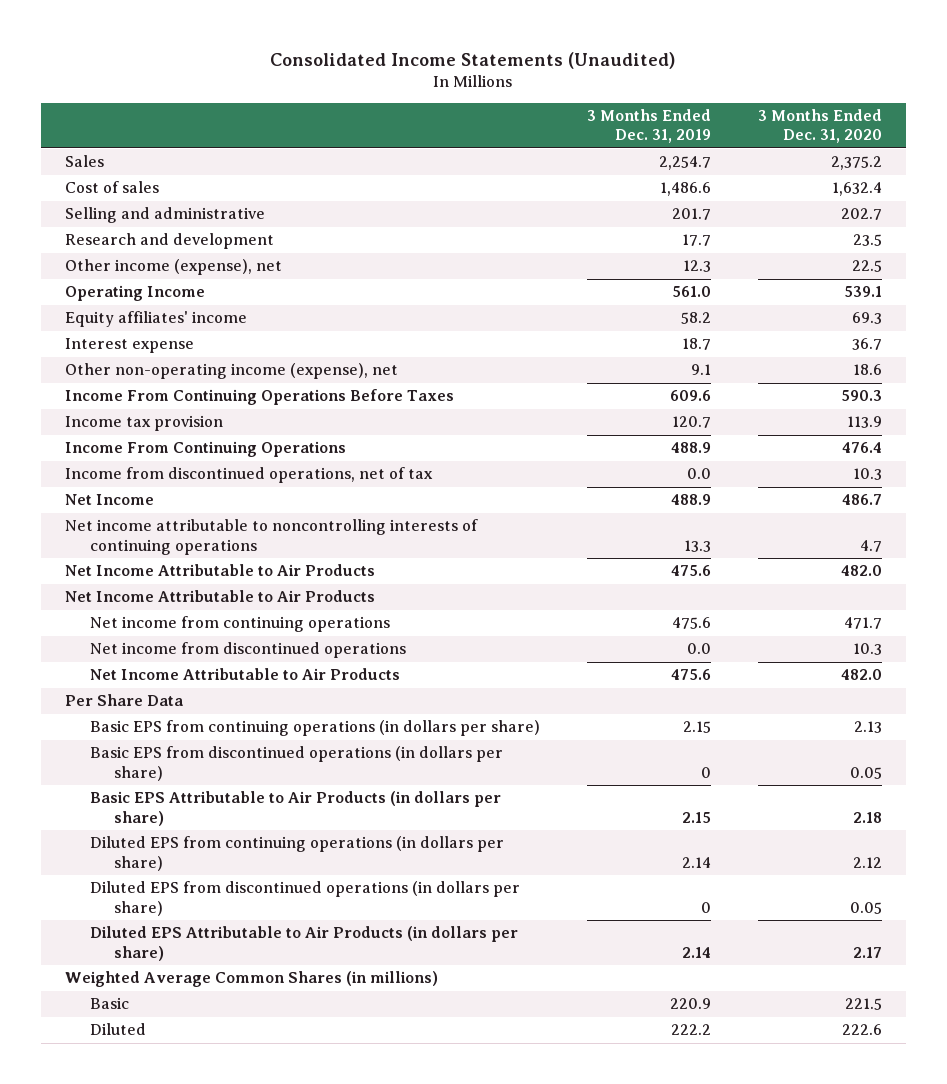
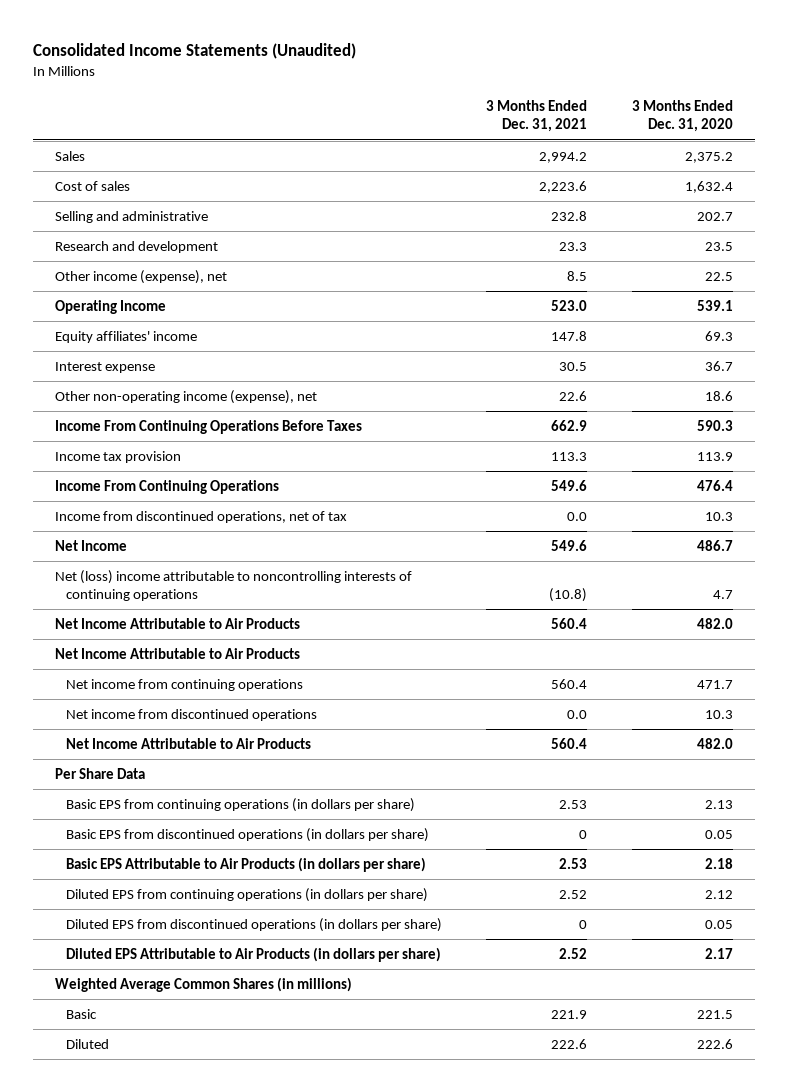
- | 3 Months Ended Dec. 31, 2019 | 3 Months Ended Dec. 31, 2020
+ | 3 Months Ended Dec. 31, 2021 | 3 Months Ended Dec. 31, 2020
- Net income attributable to noncontrolling interests of continuing operations | 13.3 | 4.7
+ Net (loss) income attributable to noncontrolling interests of continuing operations | (10.8) | 4.7

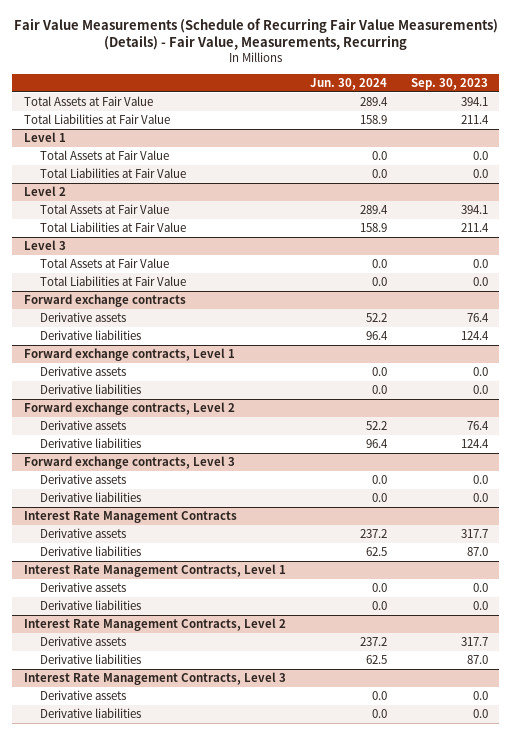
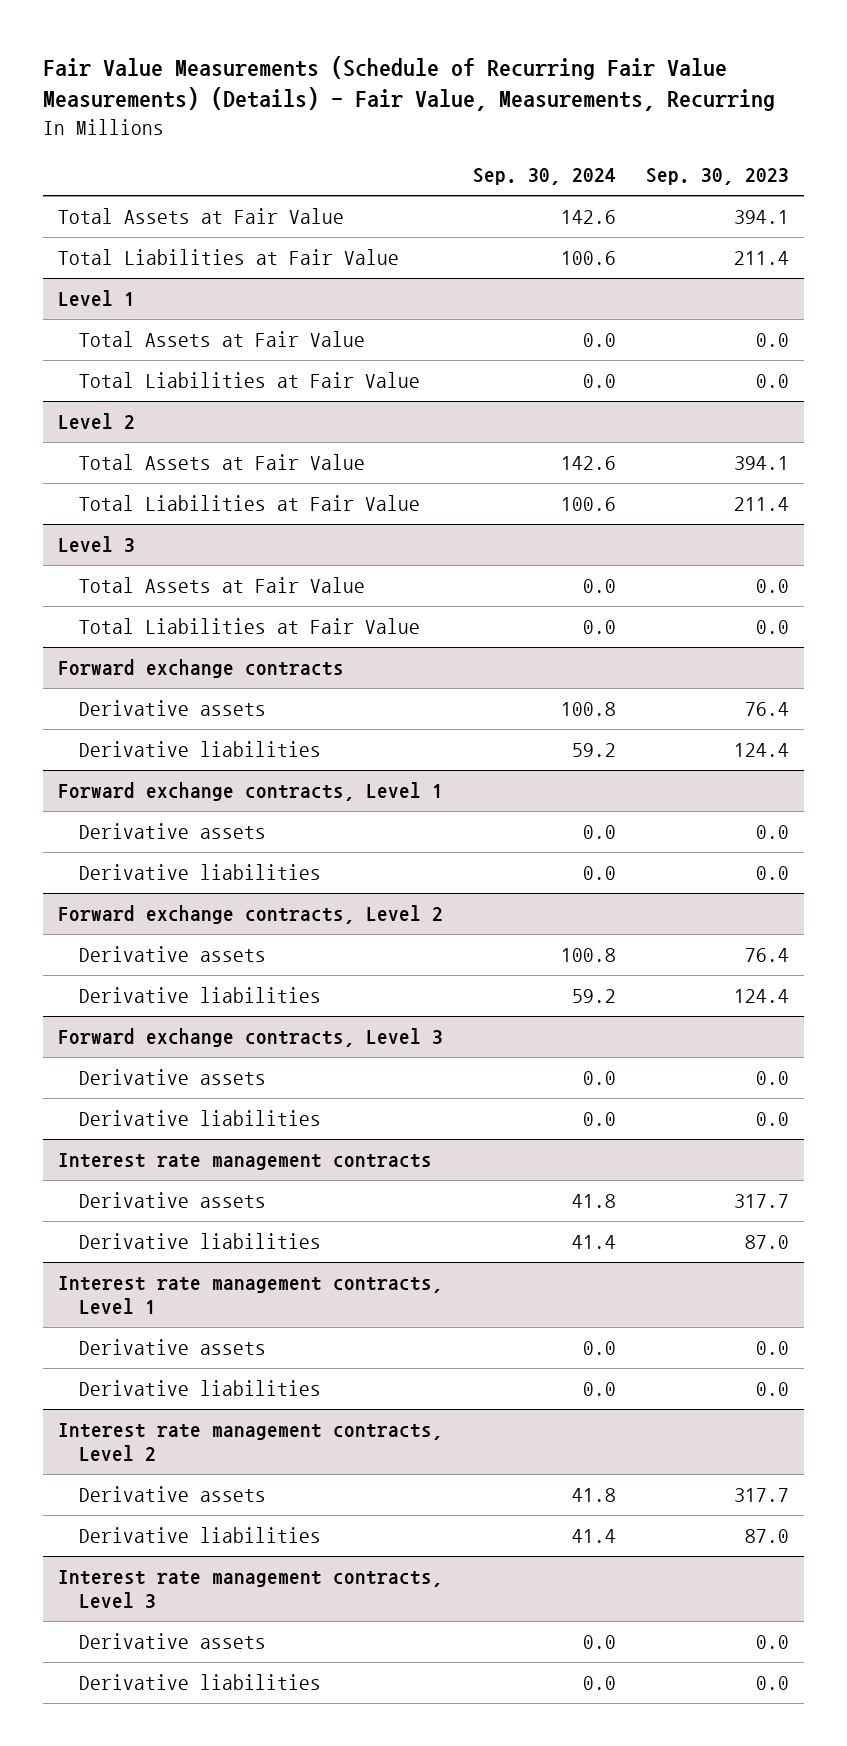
- | Jun. 30, 2024 | Sep. 30, 2023
+ | Sep. 30, 2024 | Sep. 30, 2023
- Interest Rate Management Contracts
+ Interest rate management contracts
- Interest Rate Management Contracts, Level 1
+ Interest rate management contracts, Level 1
- Interest Rate Management Contracts, Level 2
+ Interest rate management contracts, Level 2
- Interest Rate Management Contracts, Level 3
+ Interest rate management contracts, Level 3

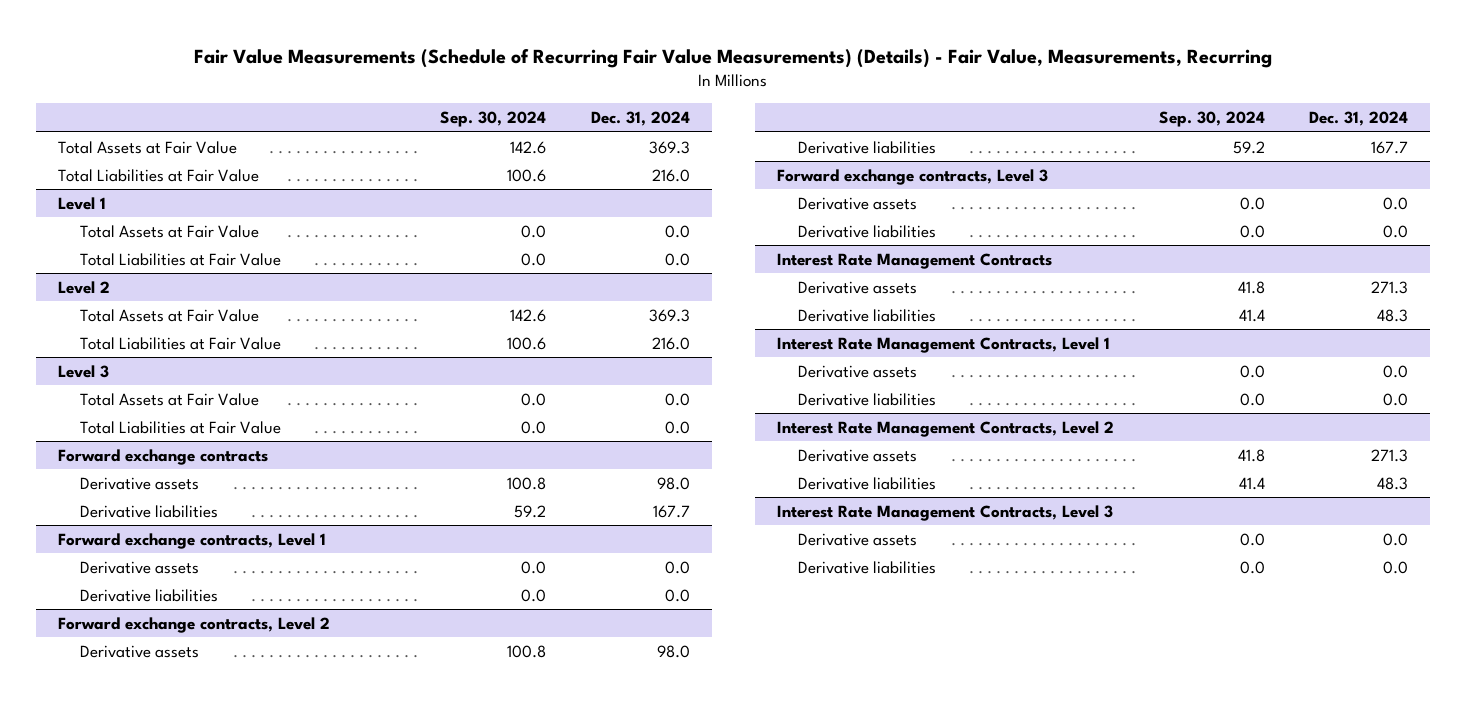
- | Sep. 30, 2024 | Sep. 30, 2023
+ | Sep. 30, 2024 | Dec. 31, 2024
- Interest rate management contracts
+ Interest Rate Management Contracts
- Interest rate management contracts, Level 1
+ Interest Rate Management Contracts, Level 1
- Interest rate management contracts, Level 2
+ Interest Rate Management Contracts, Level 2
- Interest rate management contracts, Level 3
+ Interest Rate Management Contracts, Level 3

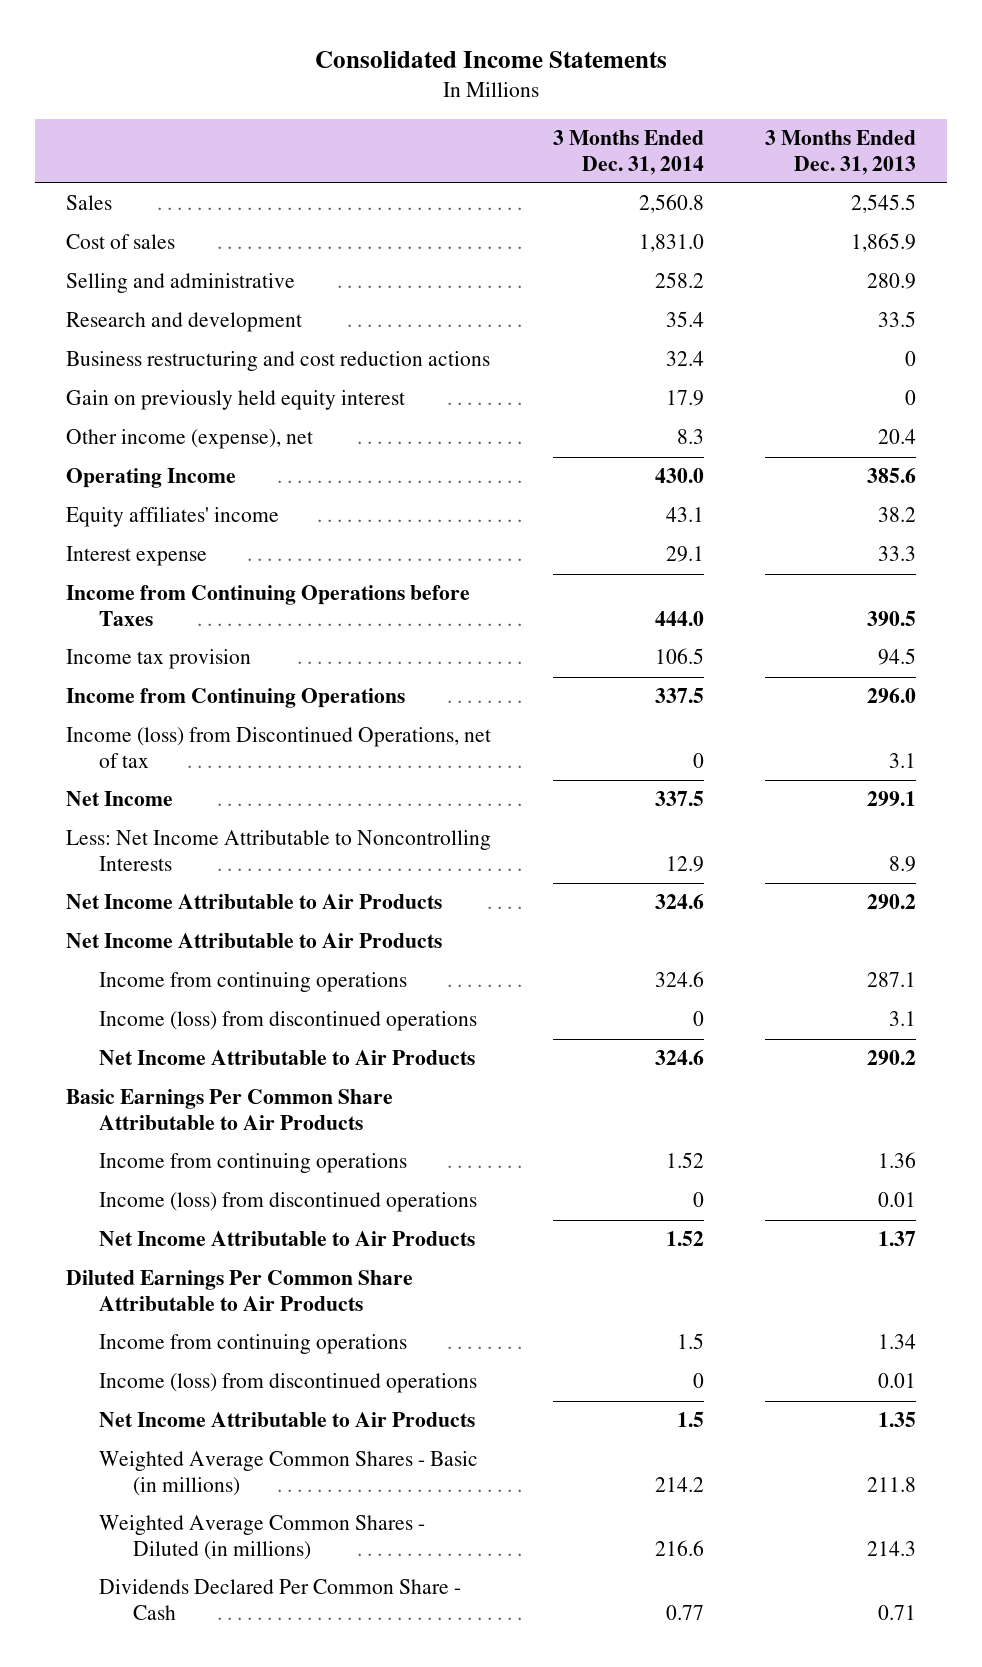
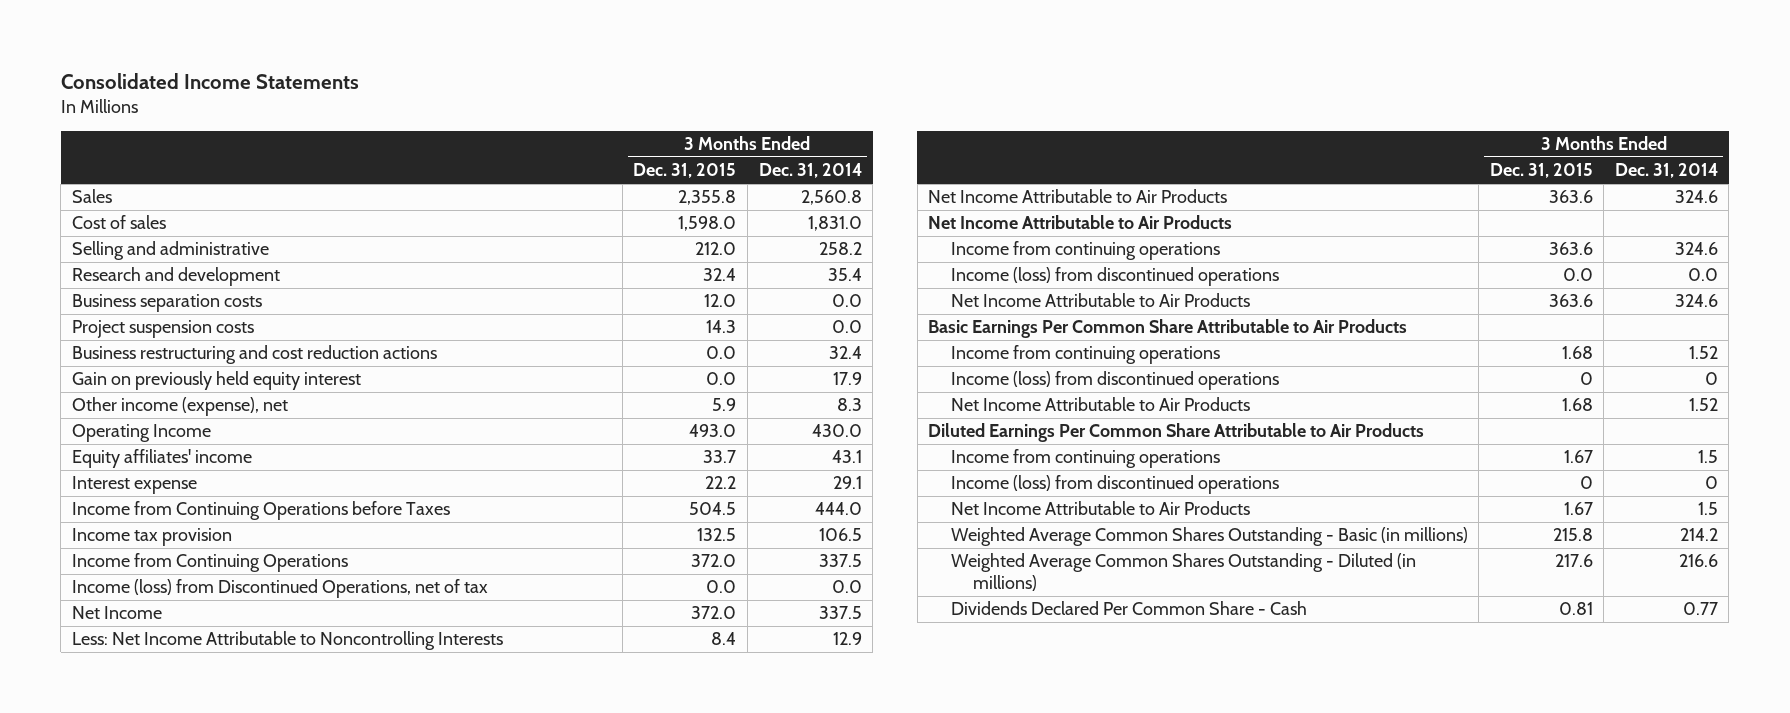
- | 3 Months Ended Dec. 31, 2014 | 3 Months Ended Dec. 31, 2013
+ | 3 Months Ended Dec. 31, 2015 | 3 Months Ended Dec. 31, 2014
+ Business separation costs | 12.0 | 0.0
+ Project suspension costs | 14.3 | 0.0
- Income (loss) from Discontinued Operations, net of tax | 0 | 3.1
+ Income (loss) from Discontinued Operations, net of tax | 0.0 | 0.0
- Income (loss) from discontinued operations | 0 | 3.1
+ Income (loss) from discontinued operations | 0.0 | 0.0
- Weighted Average Common Shares - Basic (in millions) | 214.2 | 211.8
- Weighted Average Common Shares - Diluted (in millions) | 216.6 | 214.3
+ Weighted Average Common Shares Outstanding - Basic (in millions) | 215.8 | 214.2
+ Weighted Average Common Shares Outstanding - Diluted (in millions) | 217.6 | 216.6

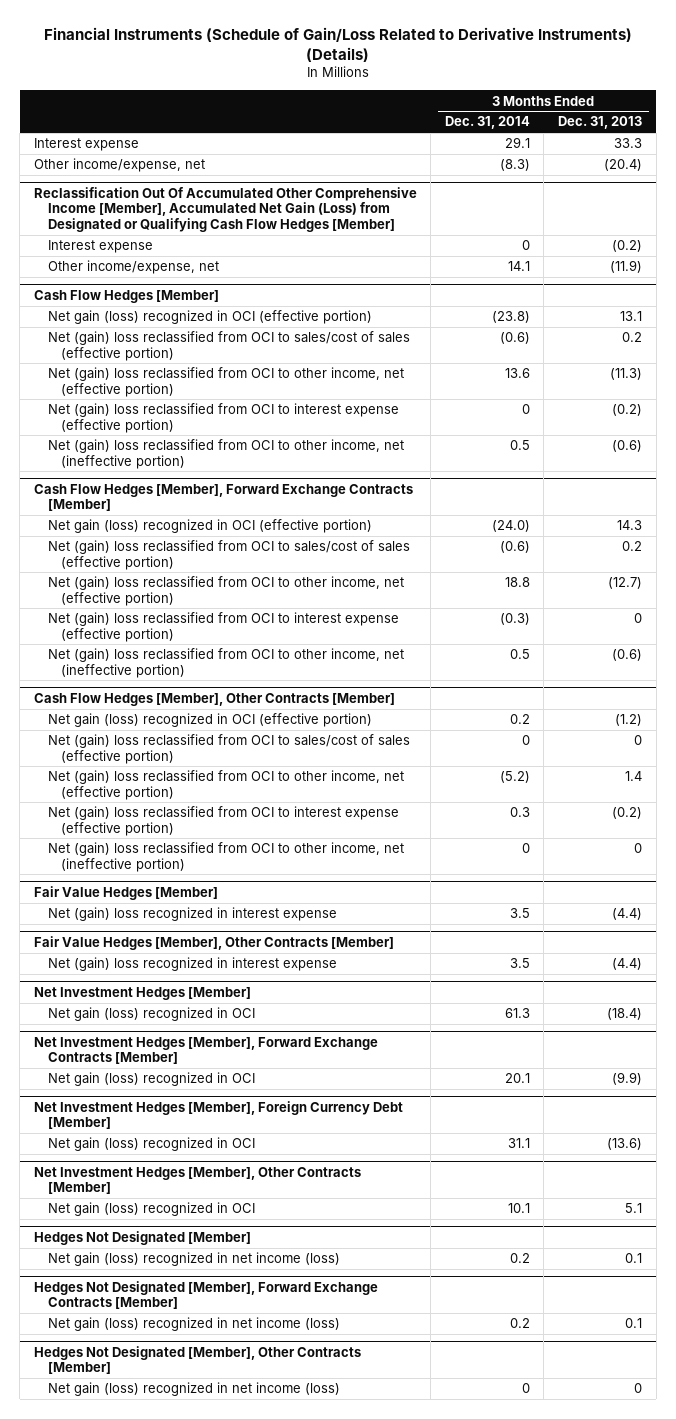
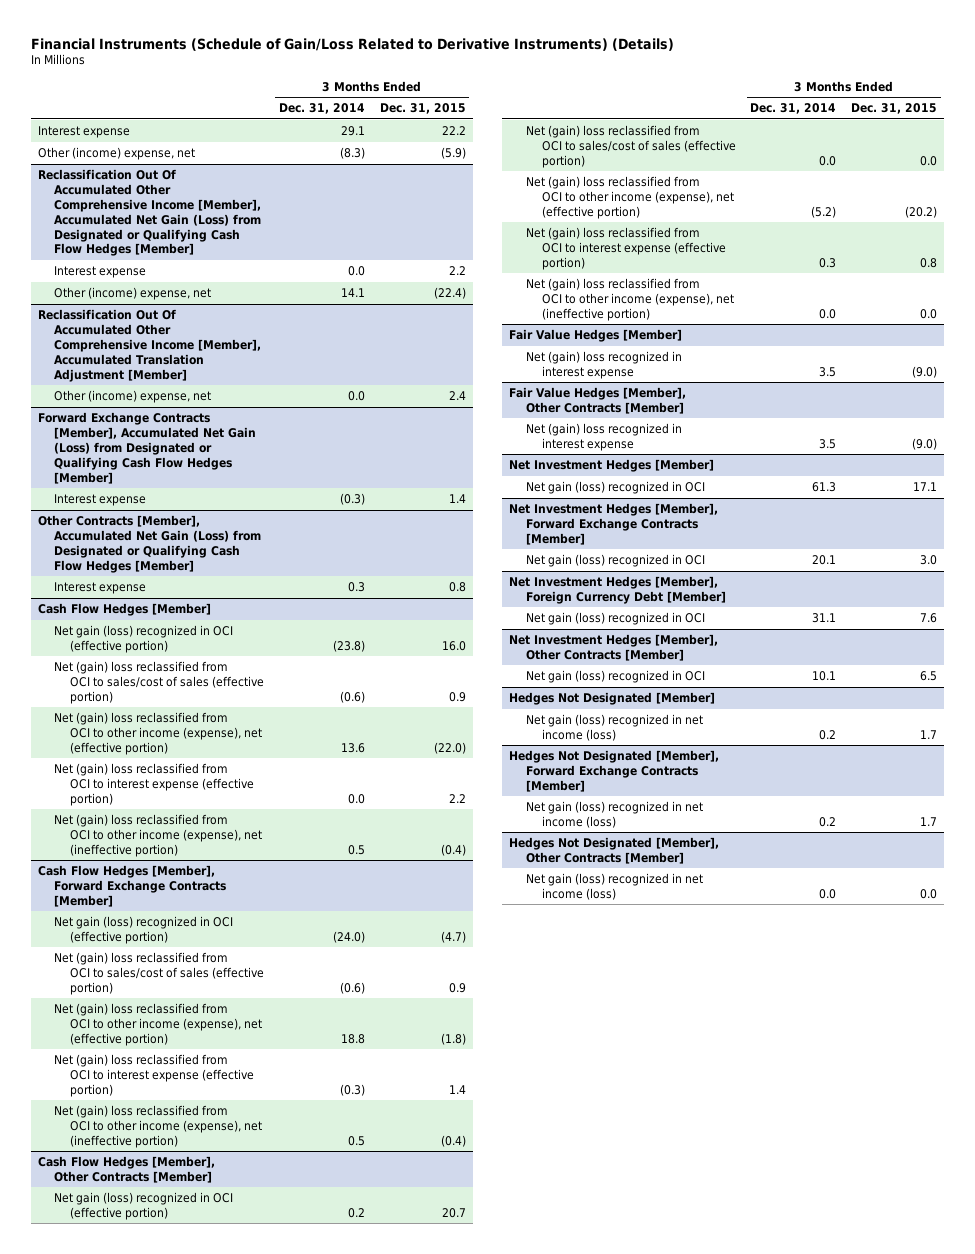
- | 3 Months Ended Dec. 31, 2014 | 3 Months Ended Dec. 31, 2013
+ | 3 Months Ended Dec. 31, 2014 | 3 Months Ended Dec. 31, 2015
- Other income/expense, net | (8.3) | (20.4)
+ Other (income) expense, net | (8.3) | (5.9)
@ Reclassification Out Of Accumulated Other Comprehensive Income [Member], Accumulated Net Gain (Loss) from Designated or Qualifying Cash Flow Hedges [Member]
- Interest expense | 0 | (0.2)
- Other income/expense, net | 14.1 | (11.9)
+ Interest expense | 0.0 | 2.2
+ Other (income) expense, net | 14.1 | (22.4)
+ Reclassification Out Of Accumulated Other Comprehensive Income [Member], Accumulated Translation Adjustment [Member]
+ Other (income) expense, net | 0.0 | 2.4
+ Forward Exchange Contracts [Member], Accumulated Net Gain (Loss) from Designated or Qualifying Cash Flow Hedges [Member]
+ Interest expense | (0.3) | 1.4
+ Other Contracts [Member], Accumulated Net Gain (Loss) from Designated or Qualifying Cash Flow Hedges [Member]
+ Interest expense | 0.3 | 0.8
@ Cash Flow Hedges [Member]
- Net (gain) loss reclassified from OCI to other income, net (effective portion) | 13.6 | (11.3)
- Net (gain) loss reclassified from OCI to interest expense (effective portion) | 0 | (0.2)
- Net (gain) loss reclassified from OCI to other income, net (ineffective portion) | 0.5 | (0.6)
+ Net (gain) loss reclassified from OCI to other income (expense), net (effective portion) | 13.6 | (22.0)
+ Net (gain) loss reclassified from OCI to interest expense (effective portion) | 0.0 | 2.2
+ Net (gain) loss reclassified from OCI to other income (expense), net (ineffective portion) | 0.5 | (0.4)
@ Cash Flow Hedges [Member], Forward Exchange Contracts [Member]
- Net (gain) loss reclassified from OCI to other income, net (effective portion) | 18.8 | (12.7)
+ Net (gain) loss reclassified from OCI to other income (expense), net (effective portion) | 18.8 | (1.8)
- Net (gain) loss reclassified from OCI to other income, net (ineffective portion) | 0.5 | (0.6)
+ Net (gain) loss reclassified from OCI to other income (expense), net (ineffective portion) | 0.5 | (0.4)
@ Cash Flow Hedges [Member], Other Contracts [Member]
- Net (gain) loss reclassified from OCI to sales/cost of sales (effective portion) | 0 | 0
- Net (gain) loss reclassified from OCI to other income, net (effective portion) | (5.2) | 1.4
+ Net (gain) loss reclassified from OCI to sales/cost of sales (effective portion) | 0.0 | 0.0
+ Net (gain) loss reclassified from OCI to other income (expense), net (effective portion) | (5.2) | (20.2)
- Net (gain) loss reclassified from OCI to other income, net (ineffective portion) | 0 | 0
+ Net (gain) loss reclassified from OCI to other income (expense), net (ineffective portion) | 0.0 | 0.0
@ Hedges Not Designated [Member], Other Contracts [Member]
- Net gain (loss) recognized in net income (loss) | 0 | 0
+ Net gain (loss) recognized in net income (loss) | 0.0 | 0.0

